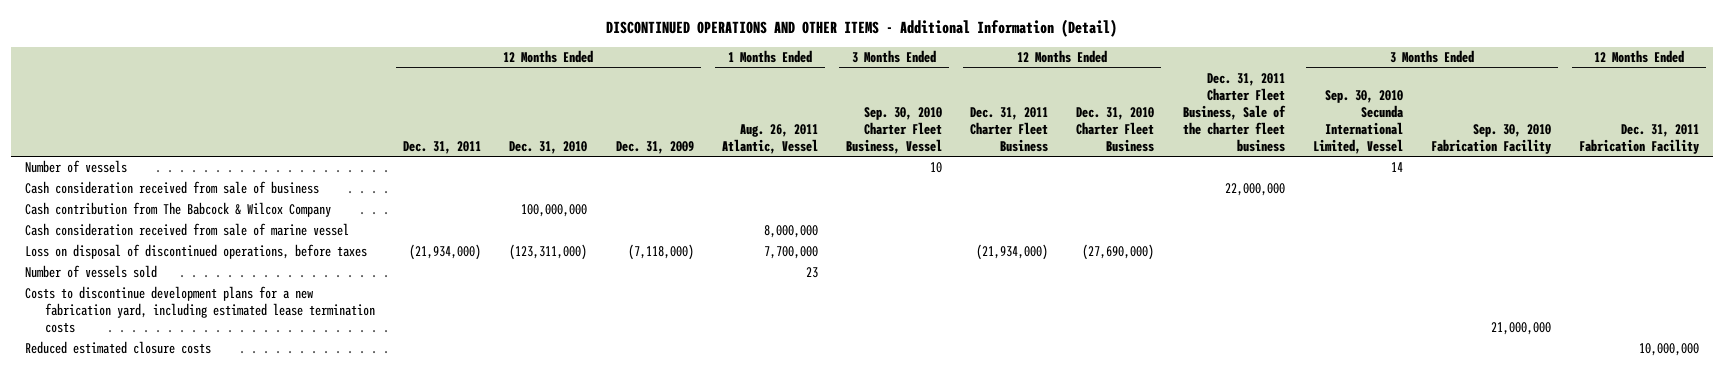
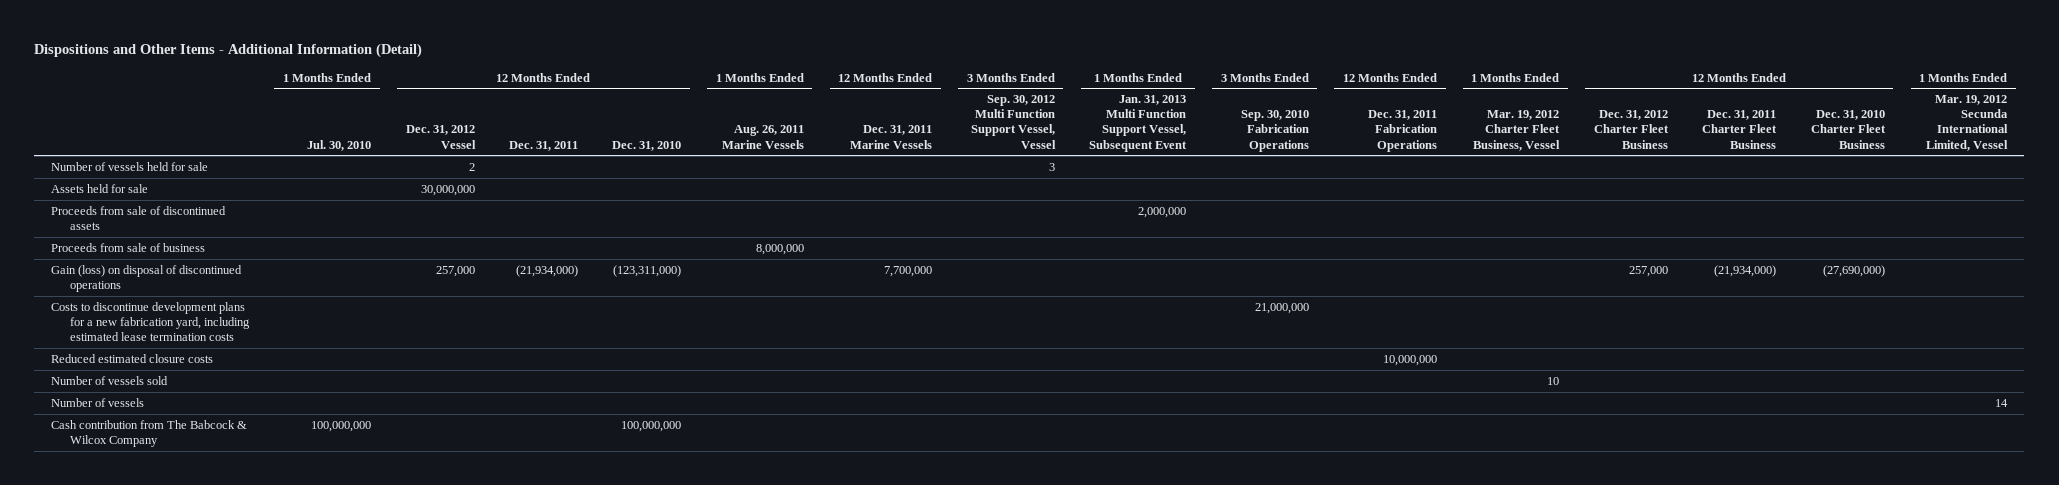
- DISCONTINUED OPERATIONS AND OTHER ITEMS - Additional Information (Detail)
+ Dispositions and Other Items - Additional Information (Detail)
- | 12 Months Ended Dec. 31, 2011 | 12 Months Ended Dec. 31, 2010 | 12 Months Ended Dec. 31, 2009 | 1 Months Ended Aug. 26, 2011 Atlantic, Vessel | 3 Months Ended Sep. 30, 2010 Charter Fleet Business, Vessel | 12 Months Ended Dec. 31, 2011 Charter Fleet Business | 12 Months Ended Dec. 31, 2010 Charter Fleet Business | Dec. 31, 2011 Charter Fleet Business, Sale of the charter fleet business | 3 Months Ended Sep. 30, 2010 Secunda International Limited, Vessel | 3 Months Ended Sep. 30, 2010 Fabrication Facility | 12 Months Ended Dec. 31, 2011 Fabrication Facility
+ | 1 Months Ended Jul. 30, 2010 | 12 Months Ended Dec. 31, 2012 Vessel | 12 Months Ended Dec. 31, 2011 | 12 Months Ended Dec. 31, 2010 | 1 Months Ended Aug. 26, 2011 Marine Vessels | 12 Months Ended Dec. 31, 2011 Marine Vessels | 3 Months Ended Sep. 30, 2012 Multi Function Support Vessel, Vessel | 1 Months Ended Jan. 31, 2013 Multi Function Support Vessel, Subsequent Event | 3 Months Ended Sep. 30, 2010 Fabrication Operations | 12 Months Ended Dec. 31, 2011 Fabrication Operations | 1 Months Ended Mar. 19, 2012 Charter Fleet Business, Vessel | 12 Months Ended Dec. 31, 2012 Charter Fleet Business | 12 Months Ended Dec. 31, 2011 Charter Fleet Business | 12 Months Ended Dec. 31, 2010 Charter Fleet Business | 1 Months Ended Mar. 19, 2012 Secunda International Limited, Vessel
- Cash consideration received from sale of business | | | | | | | | 22,000,000 | | |
- Cash consideration received from sale of marine vessel | | | | 8,000,000 | | | | | | |
- Loss on disposal of discontinued operations, before taxes | (21,934,000) | (123,311,000) | (7,118,000) | 7,700,000 | | (21,934,000) | (27,690,000) | | | |
+ Number of vessels held for sale | | 2 | | | | | 3 | | | | | | | |
+ Assets held for sale | | 30,000,000 | | | | | | | | | | | | |
+ Proceeds from sale of discontinued assets | | | | | | | | 2,000,000 | | | | | | |
+ Proceeds from sale of business | | | | | 8,000,000 | | | | | | | | | |
+ Gain (loss) on disposal of discontinued operations | | 257,000 | (21,934,000) | (123,311,000) | | 7,700,000 | | | | | | 257,000 | (21,934,000) | (27,690,000) |
moved down: Number of vessels sold | | | | | | | | | | | 10 | | | |
moved down: Number of vessels | | | | | | | | | | | | | | | 14
moved down: Cash contribution from The Babcock & Wilcox Company | 100,000,000 | | | 100,000,000 | | | | | | | | | | |

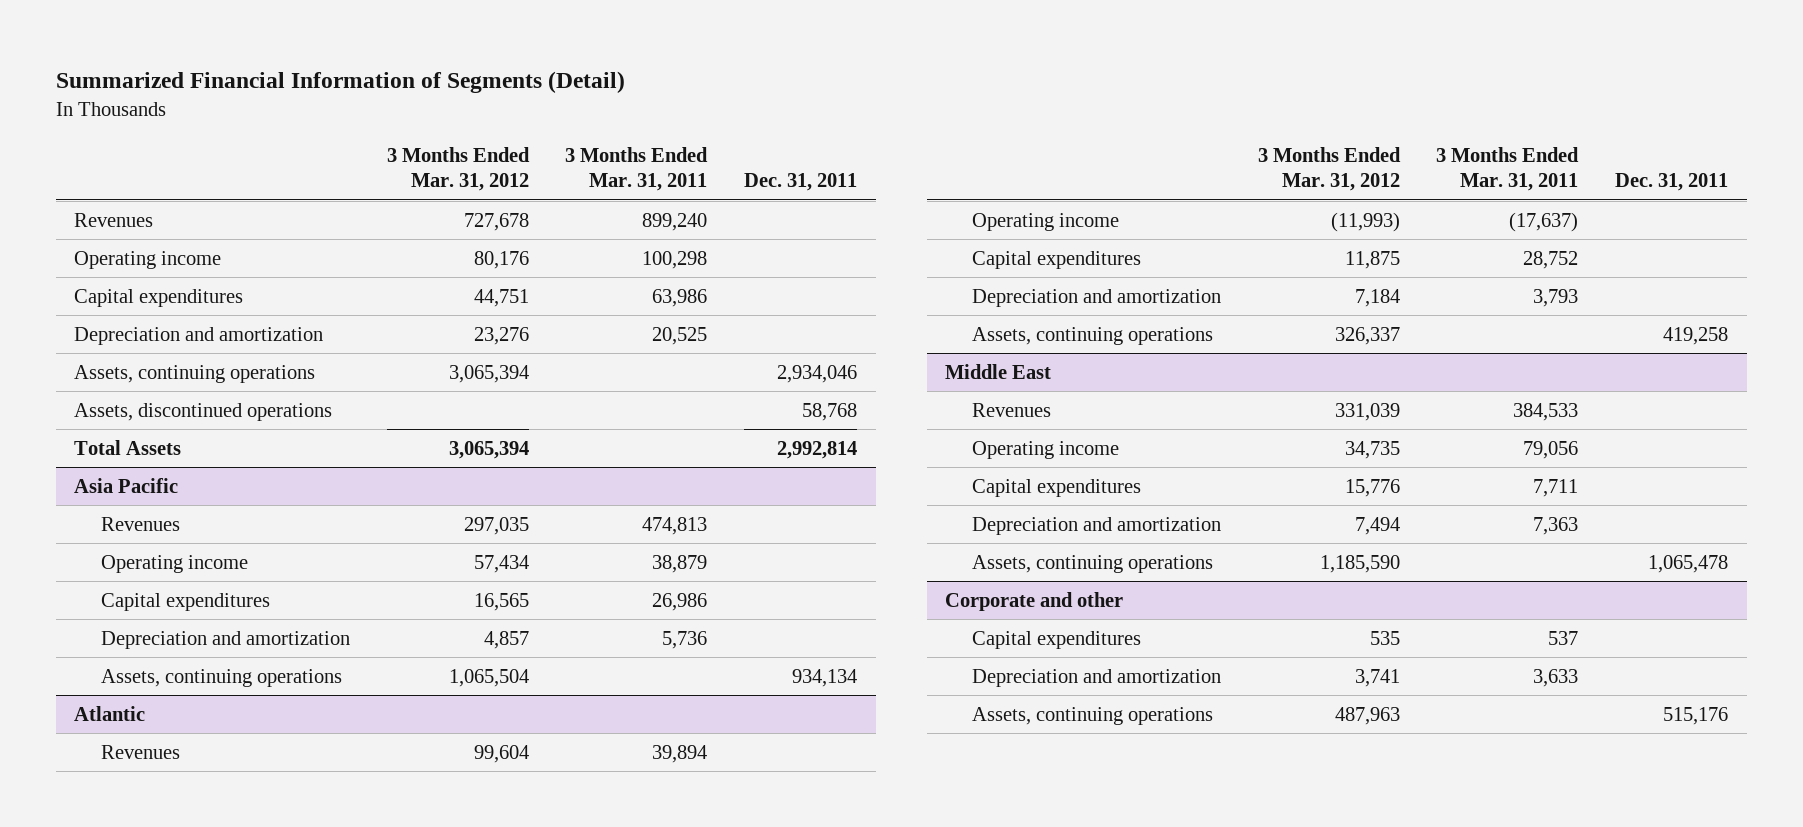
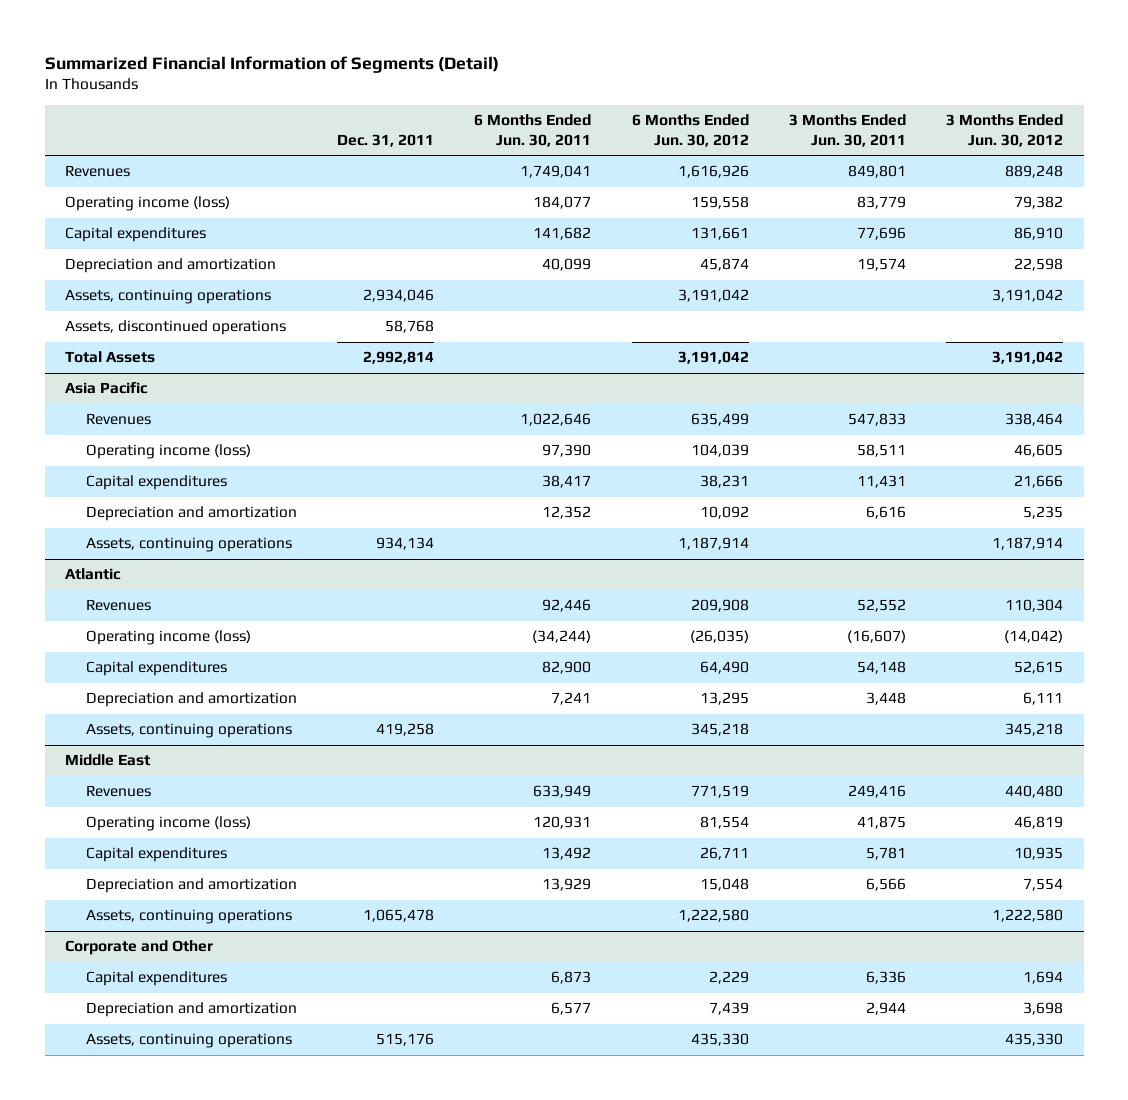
- | 3 Months Ended Mar. 31, 2012 | 3 Months Ended Mar. 31, 2011 | Dec. 31, 2011
+ | Dec. 31, 2011 | 6 Months Ended Jun. 30, 2011 | 6 Months Ended Jun. 30, 2012 | 3 Months Ended Jun. 30, 2011 | 3 Months Ended Jun. 30, 2012
- Operating income | 80,176 | 100,298 |
+ Operating income (loss) | | 184,077 | 159,558 | 83,779 | 79,382
@ Asia Pacific
- Operating income | 57,434 | 38,879 |
+ Operating income (loss) | | 97,390 | 104,039 | 58,511 | 46,605
@ Atlantic
- Operating income | (11,993) | (17,637) |
+ Operating income (loss) | | (34,244) | (26,035) | (16,607) | (14,042)
@ Middle East
- Operating income | 34,735 | 79,056 |
+ Operating income (loss) | | 120,931 | 81,554 | 41,875 | 46,819
- Corporate and other
+ Corporate and Other

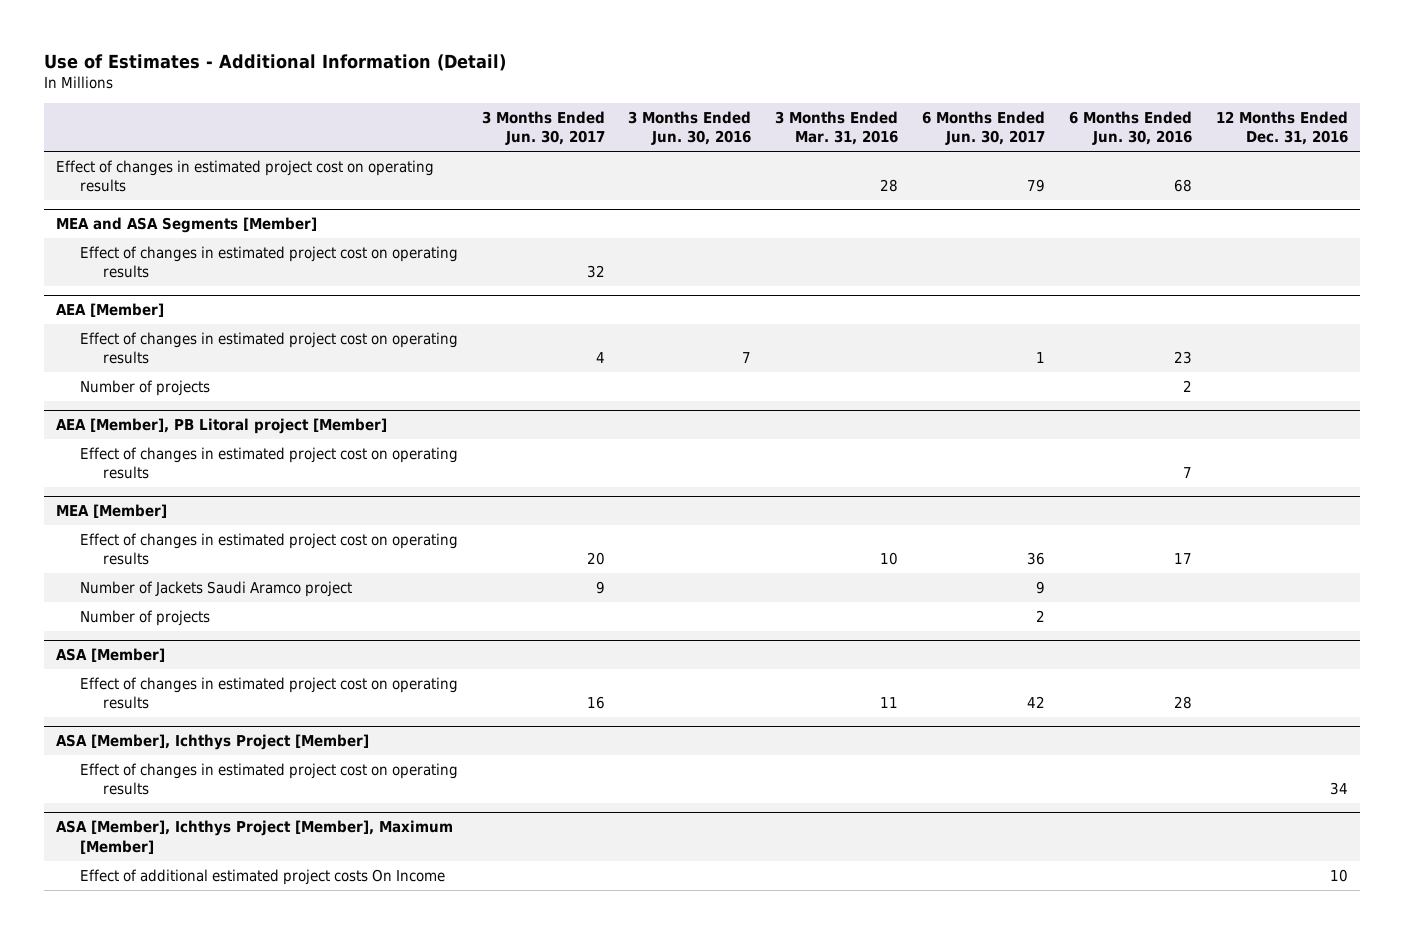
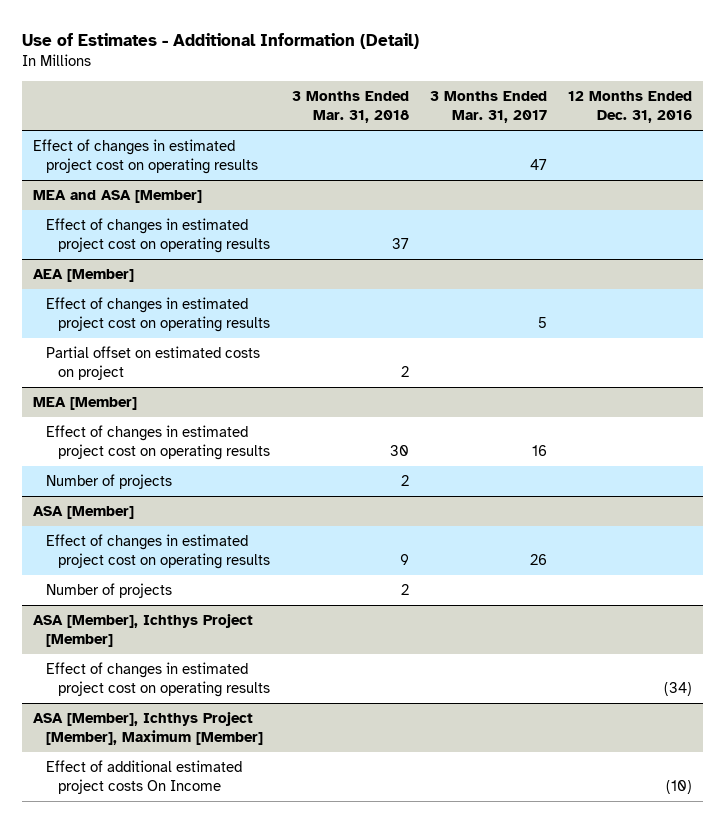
- | 3 Months Ended Jun. 30, 2017 | 3 Months Ended Jun. 30, 2016 | 3 Months Ended Mar. 31, 2016 | 6 Months Ended Jun. 30, 2017 | 6 Months Ended Jun. 30, 2016 | 12 Months Ended Dec. 31, 2016
+ | 3 Months Ended Mar. 31, 2018 | 3 Months Ended Mar. 31, 2017 | 12 Months Ended Dec. 31, 2016
- MEA and ASA Segments [Member]
- Effect of changes in estimated project cost on operating results | 32 | | | | |
+ MEA and ASA [Member]
+ Effect of changes in estimated project cost on operating results | 37 | |
@ AEA [Member]
- Number of projects | | | | | 2 |
- AEA [Member], PB Litoral project [Member]
- Effect of changes in estimated project cost on operating results | | | | | 7 |
@ AEA [Member]
+ Partial offset on estimated costs on project | 2 | |
@ MEA [Member]
- Number of Jackets Saudi Aramco project | 9 | | | 9 | |
@ ASA [Member]
+ Number of projects | 2 | |
@ ASA [Member], Ichthys Project [Member]
- Effect of changes in estimated project cost on operating results | | | | | | 34
+ Effect of changes in estimated project cost on operating results | | | (34)
@ ASA [Member], Ichthys Project [Member], Maximum [Member]
- Effect of additional estimated project costs On Income | | | | | | 10
+ Effect of additional estimated project costs On Income | | | (10)

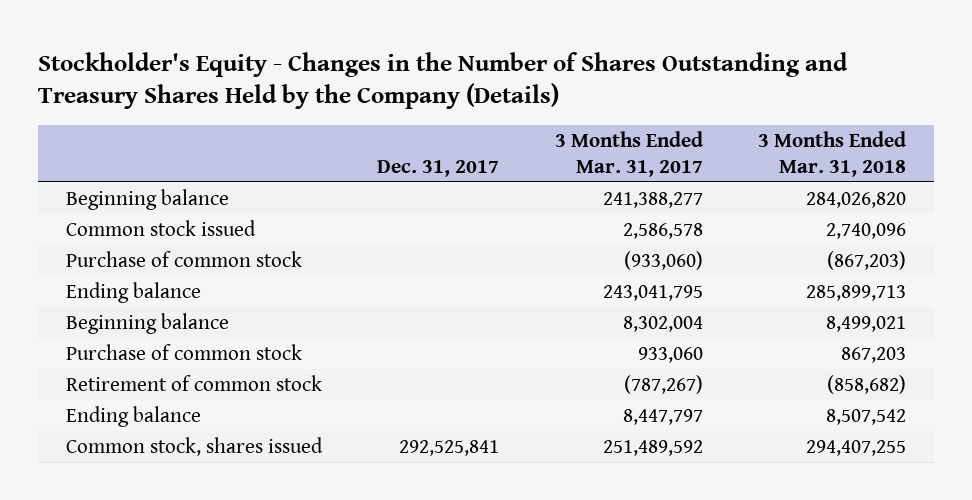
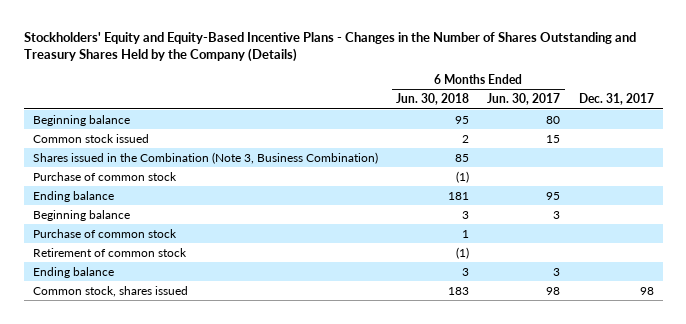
- Stockholder's Equity - Changes in the Number of Shares Outstanding and Treasury Shares Held by the Company (Details)
+ Stockholders' Equity and Equity-Based Incentive Plans - Changes in the Number of Shares Outstanding and Treasury Shares Held by the Company (Details)
- | Dec. 31, 2017 | 3 Months Ended Mar. 31, 2017 | 3 Months Ended Mar. 31, 2018
+ | 6 Months Ended Jun. 30, 2018 | 6 Months Ended Jun. 30, 2017 | Dec. 31, 2017
+ Shares issued in the Combination (Note 3, Business Combination) | 85 | |
- Common stock, shares issued | 292,525,841 | 251,489,592 | 294,407,255
+ Common stock, shares issued | 183 | 98 | 98

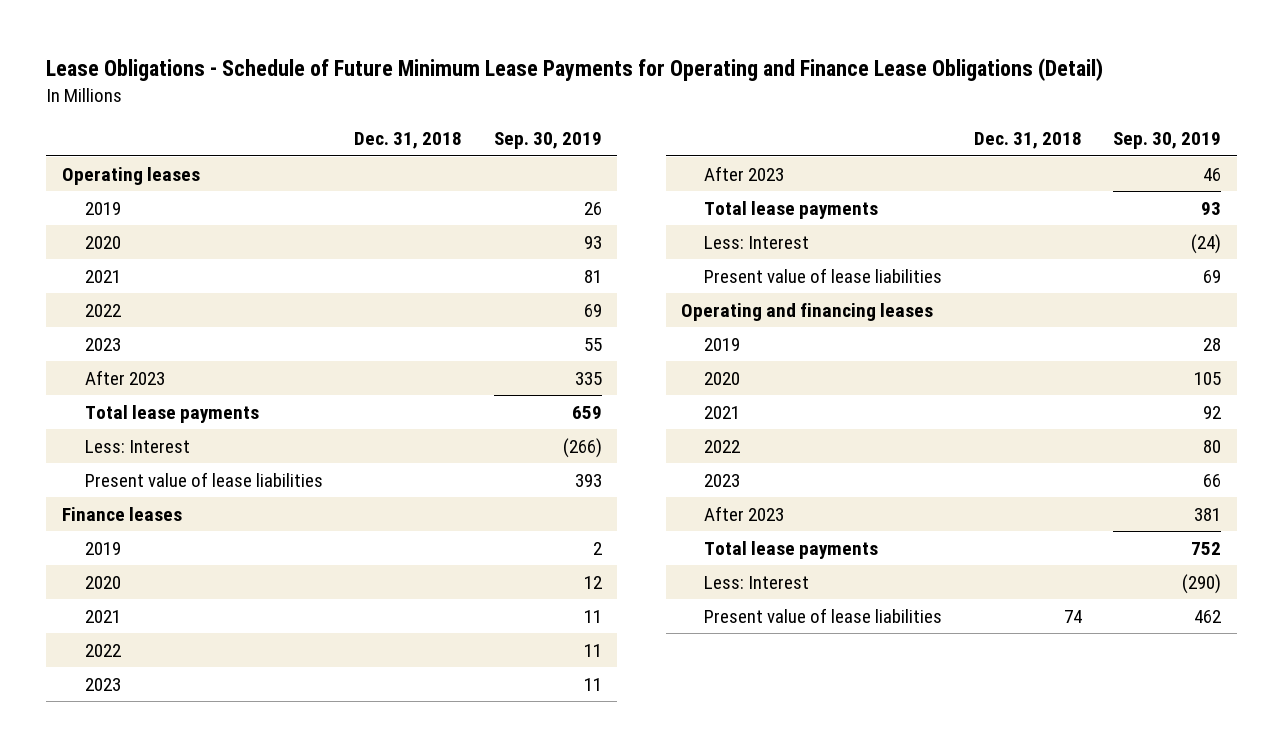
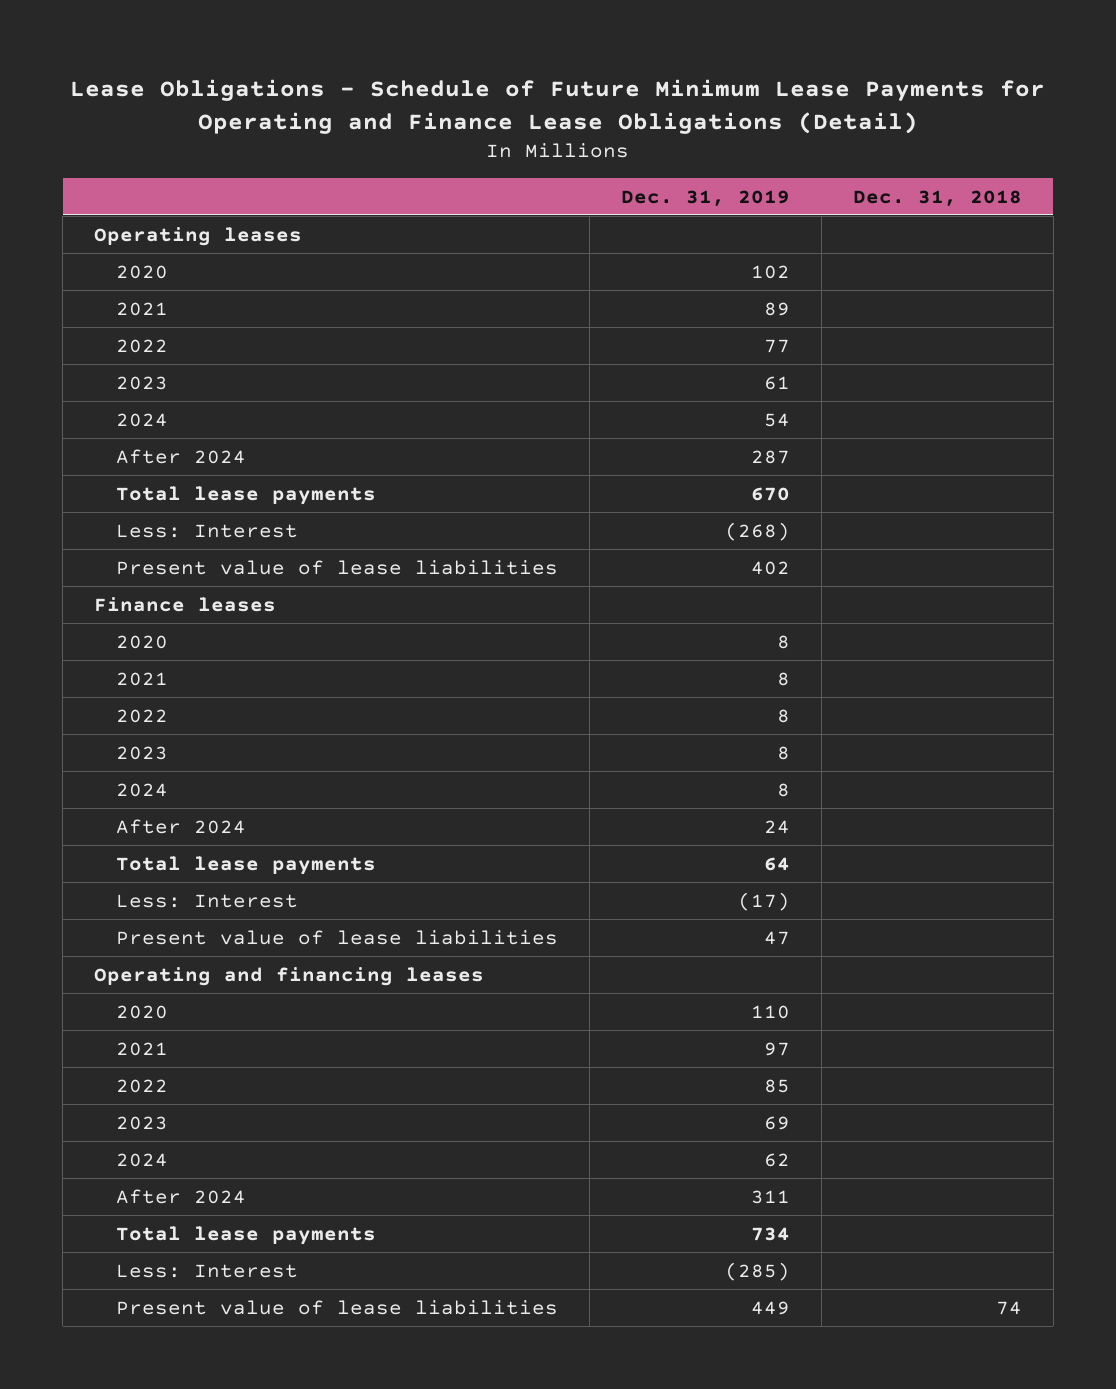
- | Dec. 31, 2018 | Sep. 30, 2019
+ | Dec. 31, 2019 | Dec. 31, 2018
- 2019 | | 26
- After 2023 | | 335
+ 2024 | 54 |
+ After 2024 | 287 |
- 2019 | | 2
- After 2023 | | 46
+ 2024 | 8 |
+ After 2024 | 24 |
- 2019 | | 28
- After 2023 | | 381
+ 2024 | 62 |
+ After 2024 | 311 |

